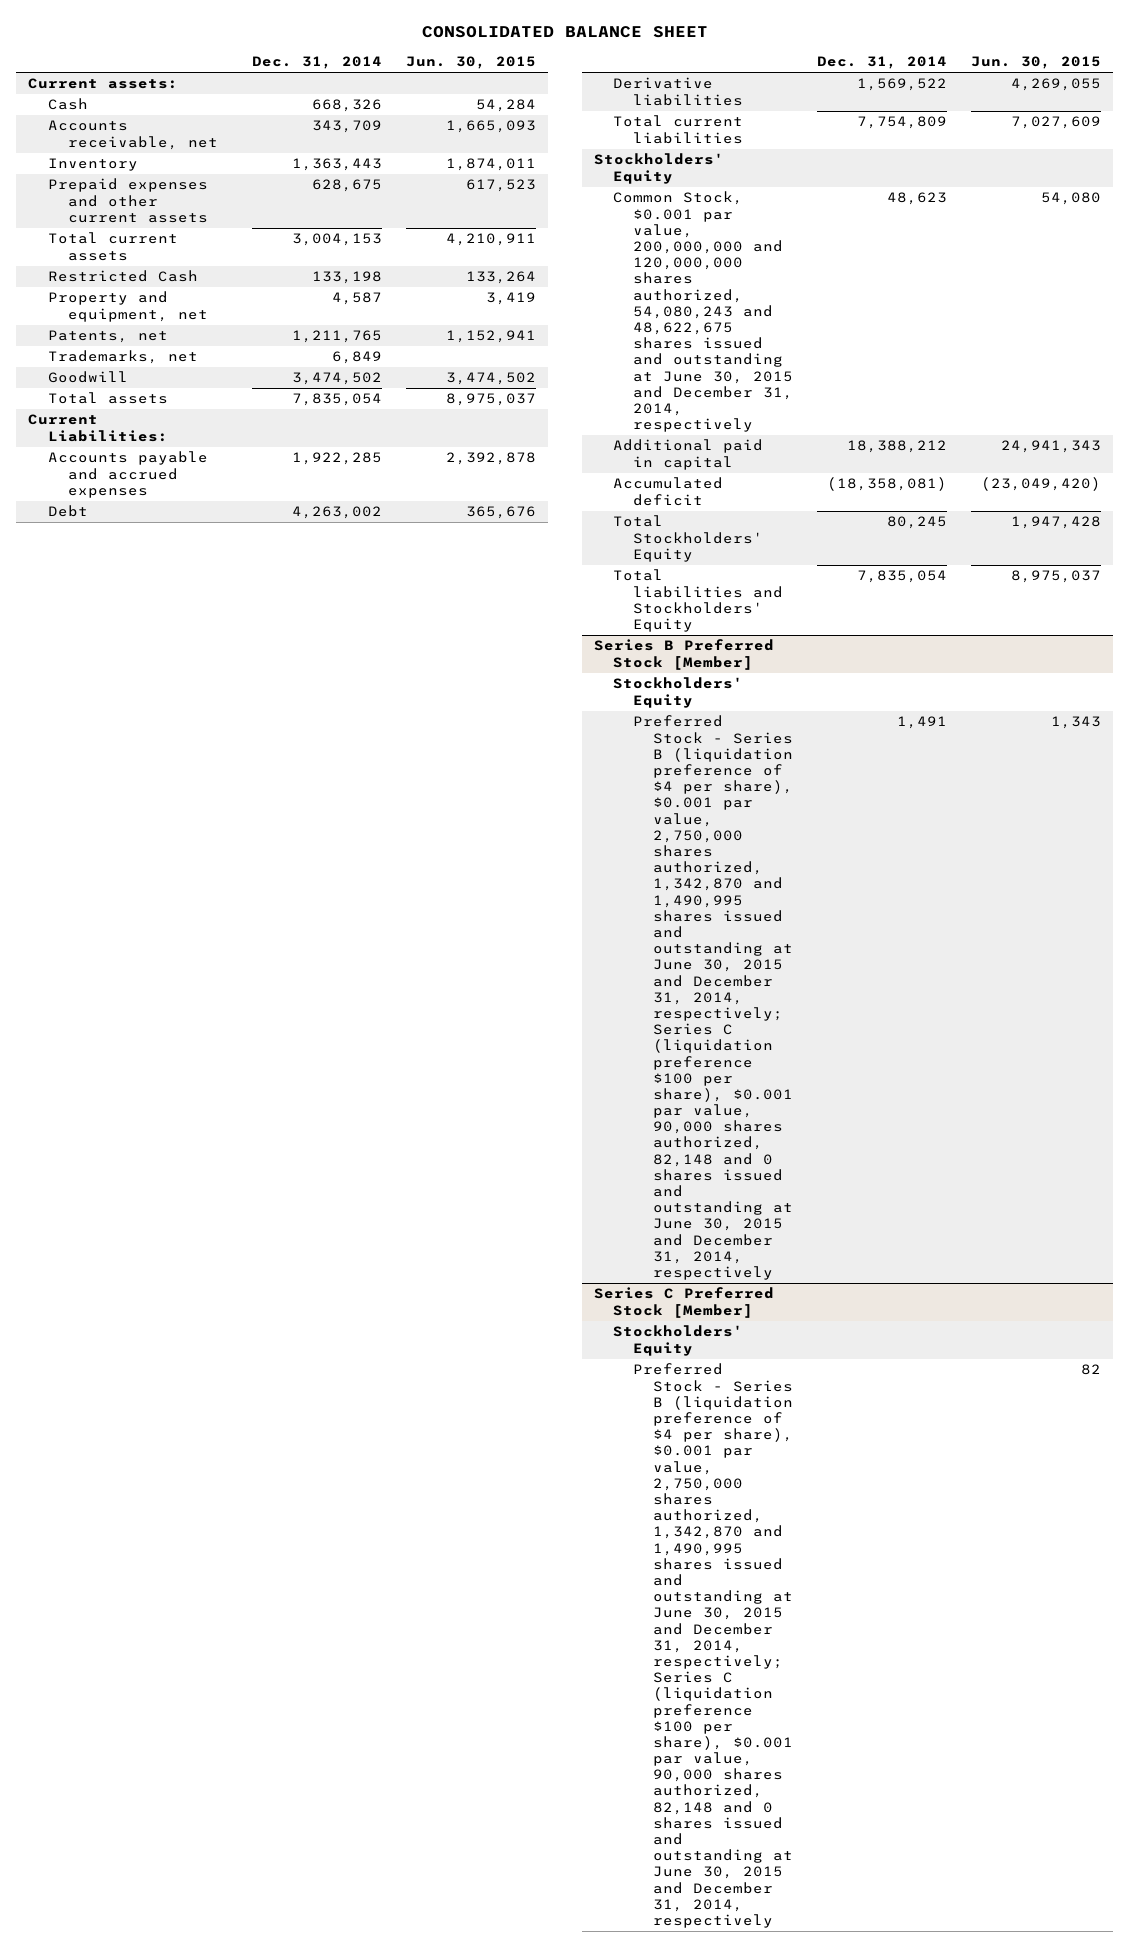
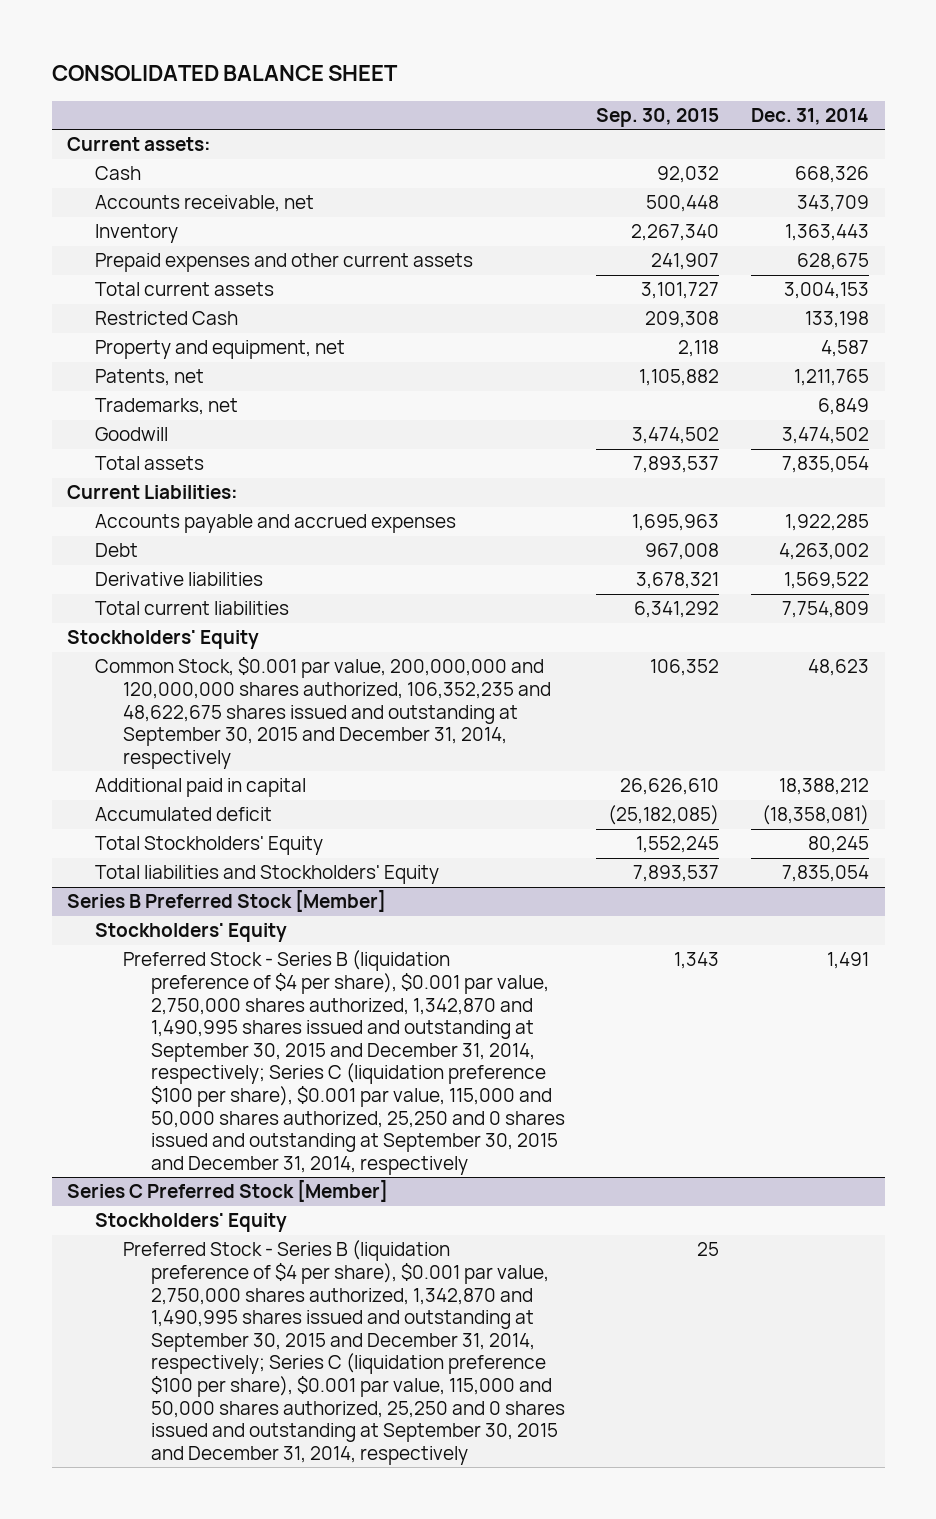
- | Dec. 31, 2014 | Jun. 30, 2015
+ | Sep. 30, 2015 | Dec. 31, 2014
- Common Stock, $0.001 par value, 200,000,000 and 120,000,000 shares authorized, 54,080,243 and 48,622,675 shares issued and outstanding at June 30, 2015 and December 31, 2014, respectively | 48,623 | 54,080
+ Common Stock, $0.001 par value, 200,000,000 and 120,000,000 shares authorized, 106,352,235 and 48,622,675 shares issued and outstanding at September 30, 2015 and December 31, 2014, respectively | 106,352 | 48,623
@ Series B Preferred Stock [Member]
- Preferred Stock - Series B (liquidation preference of $4 per share), $0.001 par value, 2,750,000 shares authorized, 1,342,870 and 1,490,995 shares issued and outstanding at June 30, 2015 and December 31, 2014, respectively; Series C (liquidation preference $100 per share), $0.001 par value, 90,000 shares authorized, 82,148 and 0 shares issued and outstanding at June 30, 2015 and December 31, 2014, respectively | 1,491 | 1,343
+ Preferred Stock - Series B (liquidation preference of $4 per share), $0.001 par value, 2,750,000 shares authorized, 1,342,870 and 1,490,995 shares issued and outstanding at September 30, 2015 and December 31, 2014, respectively; Series C (liquidation preference $100 per share), $0.001 par value, 115,000 and 50,000 shares authorized, 25,250 and 0 shares issued and outstanding at September 30, 2015 and December 31, 2014, respectively | 1,343 | 1,491
@ Series C Preferred Stock [Member]
- Preferred Stock - Series B (liquidation preference of $4 per share), $0.001 par value, 2,750,000 shares authorized, 1,342,870 and 1,490,995 shares issued and outstanding at June 30, 2015 and December 31, 2014, respectively; Series C (liquidation preference $100 per share), $0.001 par value, 90,000 shares authorized, 82,148 and 0 shares issued and outstanding at June 30, 2015 and December 31, 2014, respectively | | 82
+ Preferred Stock - Series B (liquidation preference of $4 per share), $0.001 par value, 2,750,000 shares authorized, 1,342,870 and 1,490,995 shares issued and outstanding at September 30, 2015 and December 31, 2014, respectively; Series C (liquidation preference $100 per share), $0.001 par value, 115,000 and 50,000 shares authorized, 25,250 and 0 shares issued and outstanding at September 30, 2015 and December 31, 2014, respectively | 25 |

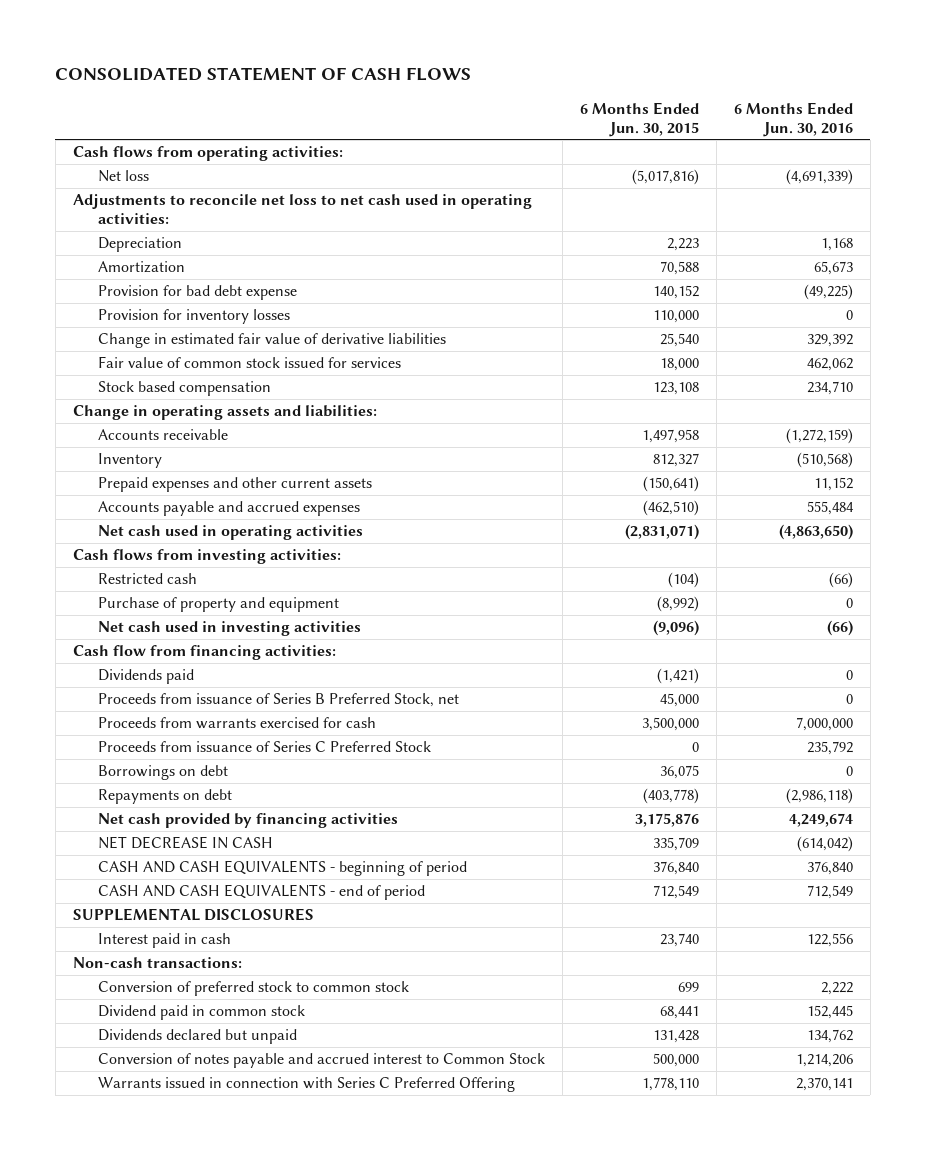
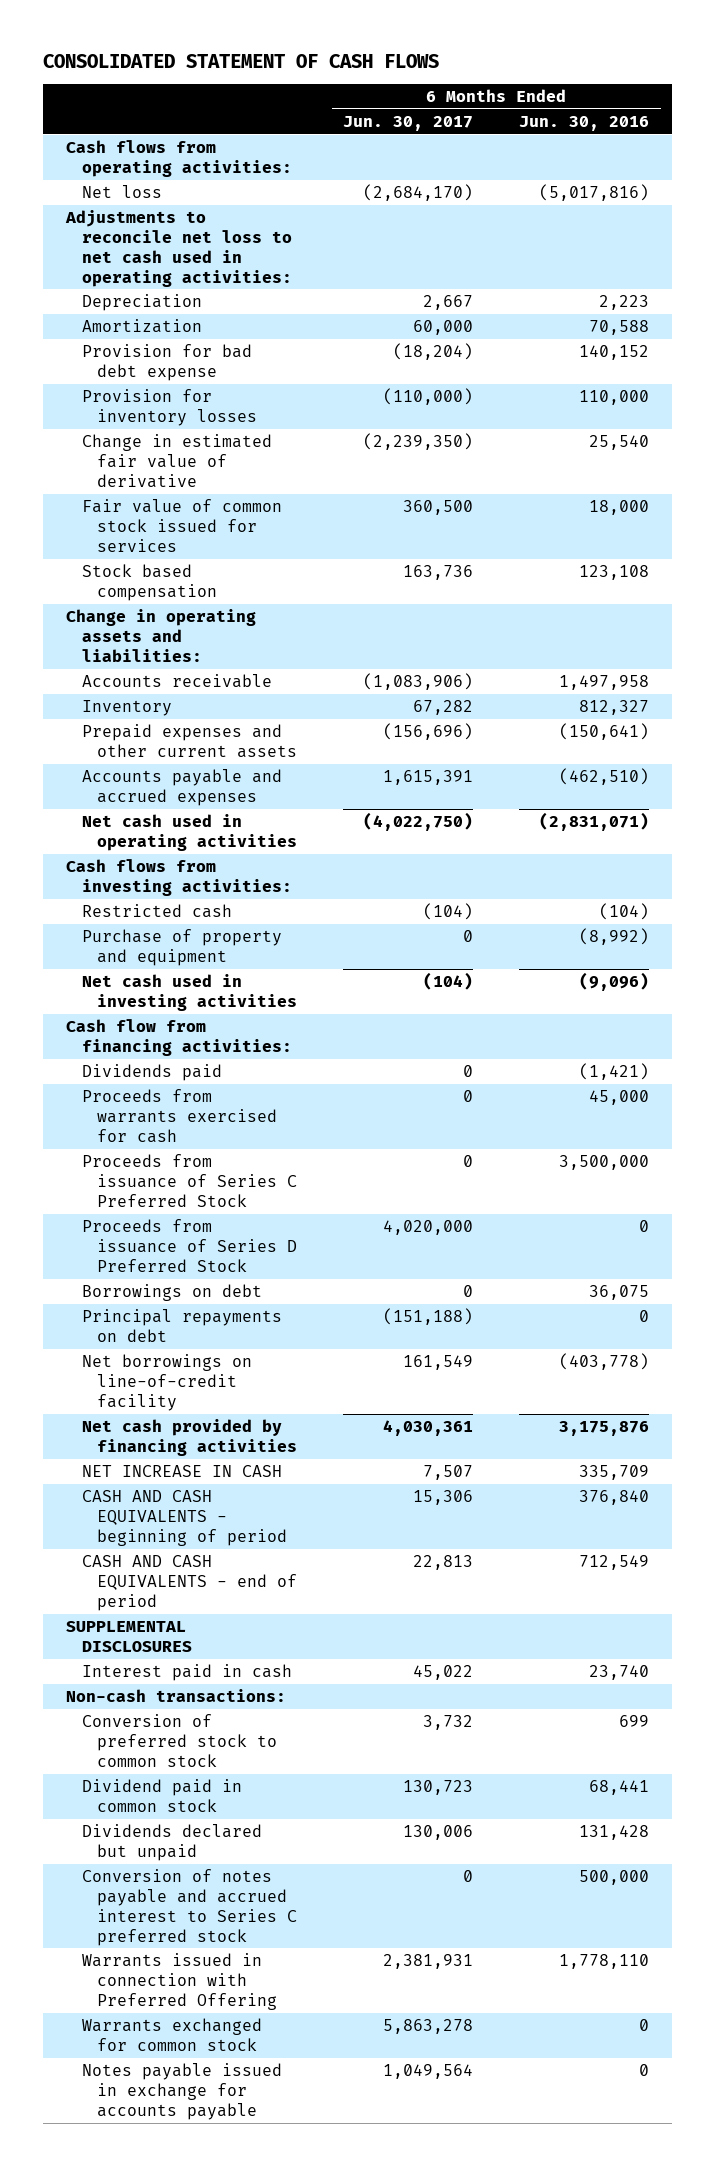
- | 6 Months Ended Jun. 30, 2015 | 6 Months Ended Jun. 30, 2016
+ | 6 Months Ended Jun. 30, 2017 | 6 Months Ended Jun. 30, 2016
- Net loss | (5,017,816) | (4,691,339)
+ Net loss | (2,684,170) | (5,017,816)
- Depreciation | 2,223 | 1,168
- Amortization | 70,588 | 65,673
- Provision for bad debt expense | 140,152 | (49,225)
- Provision for inventory losses | 110,000 | 0
- Change in estimated fair value of derivative liabilities | 25,540 | 329,392
- Fair value of common stock issued for services | 18,000 | 462,062
- Stock based compensation | 123,108 | 234,710
+ Depreciation | 2,667 | 2,223
+ Amortization | 60,000 | 70,588
+ Provision for bad debt expense | (18,204) | 140,152
+ Provision for inventory losses | (110,000) | 110,000
+ Change in estimated fair value of derivative | (2,239,350) | 25,540
+ Fair value of common stock issued for services | 360,500 | 18,000
+ Stock based compensation | 163,736 | 123,108
- Accounts receivable | 1,497,958 | (1,272,159)
- Inventory | 812,327 | (510,568)
- Prepaid expenses and other current assets | (150,641) | 11,152
- Accounts payable and accrued expenses | (462,510) | 555,484
- Net cash used in operating activities | (2,831,071) | (4,863,650)
+ Accounts receivable | (1,083,906) | 1,497,958
+ Inventory | 67,282 | 812,327
+ Prepaid expenses and other current assets | (156,696) | (150,641)
+ Accounts payable and accrued expenses | 1,615,391 | (462,510)
+ Net cash used in operating activities | (4,022,750) | (2,831,071)
- Restricted cash | (104) | (66)
- Purchase of property and equipment | (8,992) | 0
- Net cash used in investing activities | (9,096) | (66)
+ Restricted cash | (104) | (104)
+ Purchase of property and equipment | 0 | (8,992)
+ Net cash used in investing activities | (104) | (9,096)
- Dividends paid | (1,421) | 0
- Proceeds from issuance of Series B Preferred Stock, net | 45,000 | 0
- Proceeds from warrants exercised for cash | 3,500,000 | 7,000,000
- Proceeds from issuance of Series C Preferred Stock | 0 | 235,792
- Borrowings on debt | 36,075 | 0
- Repayments on debt | (403,778) | (2,986,118)
- Net cash provided by financing activities | 3,175,876 | 4,249,674
- NET DECREASE IN CASH | 335,709 | (614,042)
+ Dividends paid | 0 | (1,421)
+ Proceeds from warrants exercised for cash | 0 | 45,000
+ Proceeds from issuance of Series C Preferred Stock | 0 | 3,500,000
+ Proceeds from issuance of Series D Preferred Stock | 4,020,000 | 0
+ Borrowings on debt | 0 | 36,075
+ Principal repayments on debt | (151,188) | 0
+ Net borrowings on line-of-credit facility | 161,549 | (403,778)
+ Net cash provided by financing activities | 4,030,361 | 3,175,876
+ NET INCREASE IN CASH | 7,507 | 335,709
- Interest paid in cash | 23,740 | 122,556
+ Interest paid in cash | 45,022 | 23,740
- Conversion of preferred stock to common stock | 699 | 2,222
- Dividend paid in common stock | 68,441 | 152,445
- Dividends declared but unpaid | 131,428 | 134,762
- Conversion of notes payable and accrued interest to Common Stock | 500,000 | 1,214,206
- Warrants issued in connection with Series C Preferred Offering | 1,778,110 | 2,370,141
+ Conversion of preferred stock to common stock | 3,732 | 699
+ Dividend paid in common stock | 130,723 | 68,441
+ Dividends declared but unpaid | 130,006 | 131,428
+ Conversion of notes payable and accrued interest to Series C preferred stock | 0 | 500,000
+ Warrants issued in connection with Preferred Offering | 2,381,931 | 1,778,110
+ Warrants exchanged for common stock | 5,863,278 | 0
+ Notes payable issued in exchange for accounts payable | 1,049,564 | 0

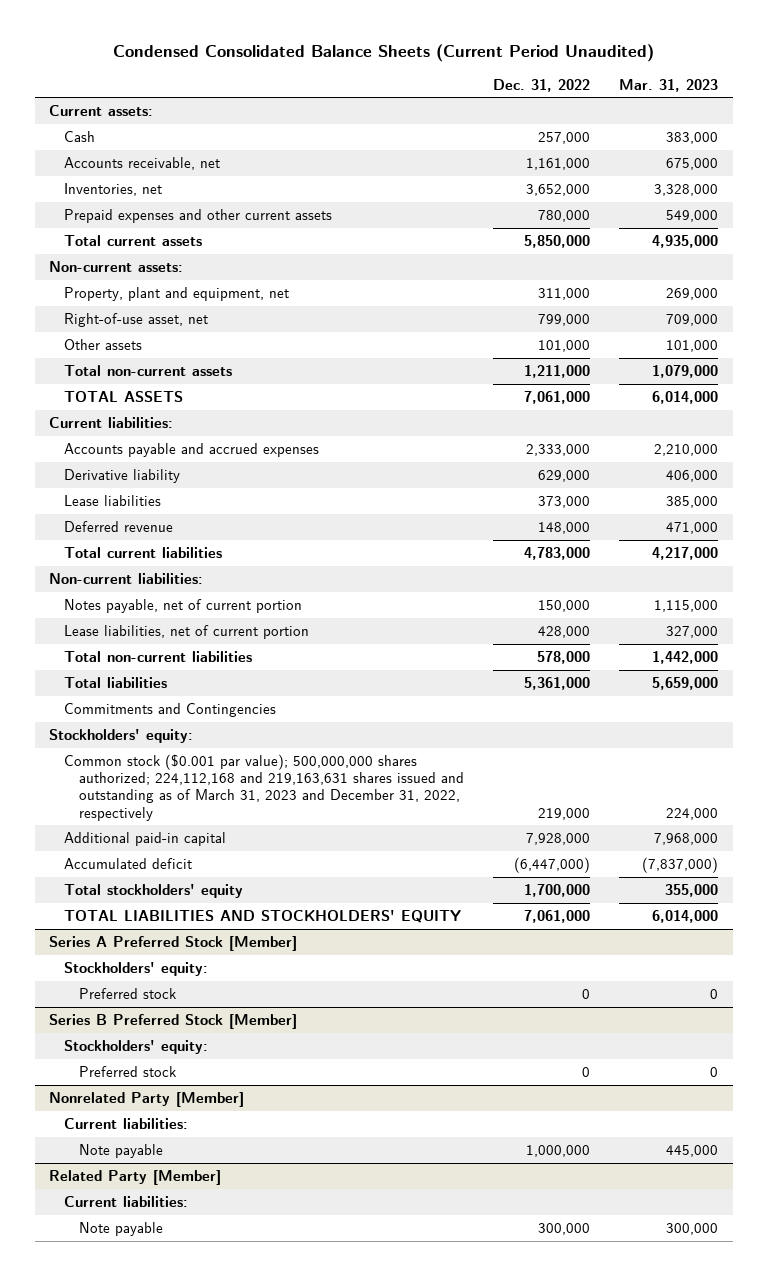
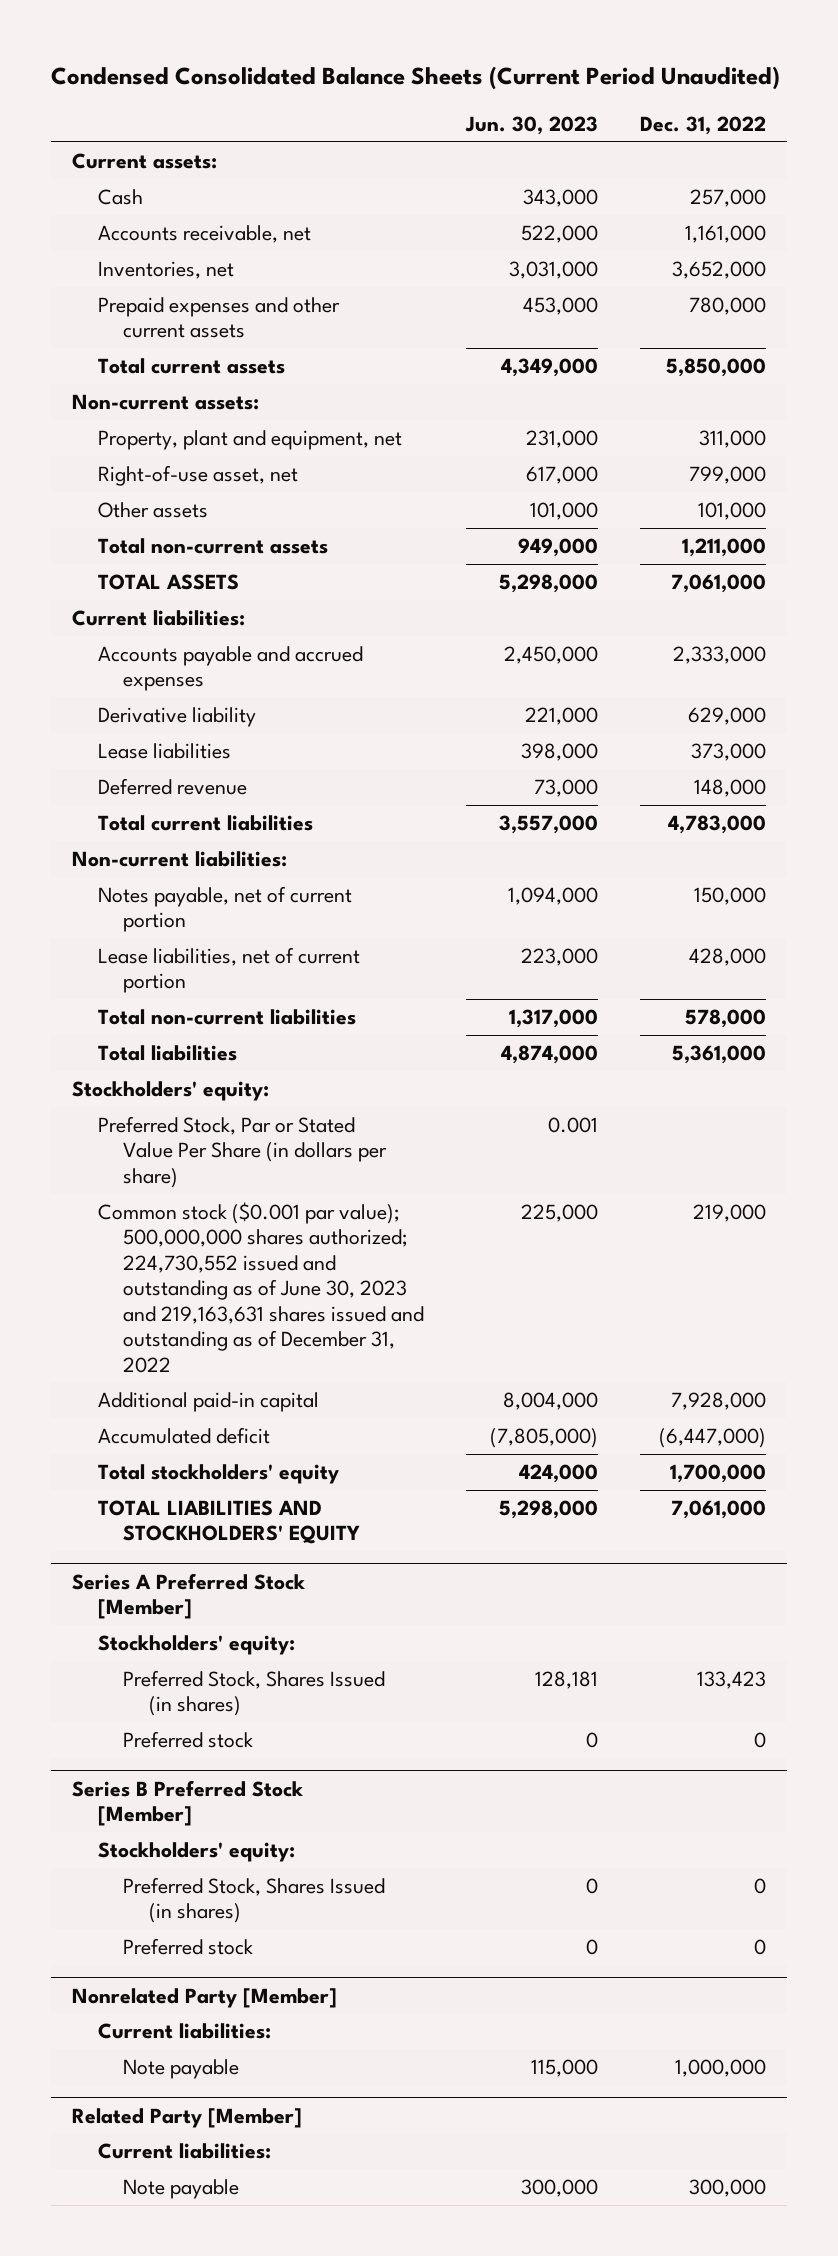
- | Dec. 31, 2022 | Mar. 31, 2023
+ | Jun. 30, 2023 | Dec. 31, 2022
- Commitments and Contingencies
- Common stock ($0.001 par value); 500,000,000 shares authorized; 224,112,168 and 219,163,631 shares issued and outstanding as of March 31, 2023 and December 31, 2022, respectively | 219,000 | 224,000
+ Preferred Stock, Par or Stated Value Per Share (in dollars per share) | 0.001 |
+ Common stock ($0.001 par value); 500,000,000 shares authorized; 224,730,552 issued and outstanding as of June 30, 2023 and 219,163,631 shares issued and outstanding as of December 31, 2022 | 225,000 | 219,000
@ Series A Preferred Stock [Member]
+ Preferred Stock, Shares Issued (in shares) | 128,181 | 133,423
@ Series B Preferred Stock [Member]
+ Preferred Stock, Shares Issued (in shares) | 0 | 0

